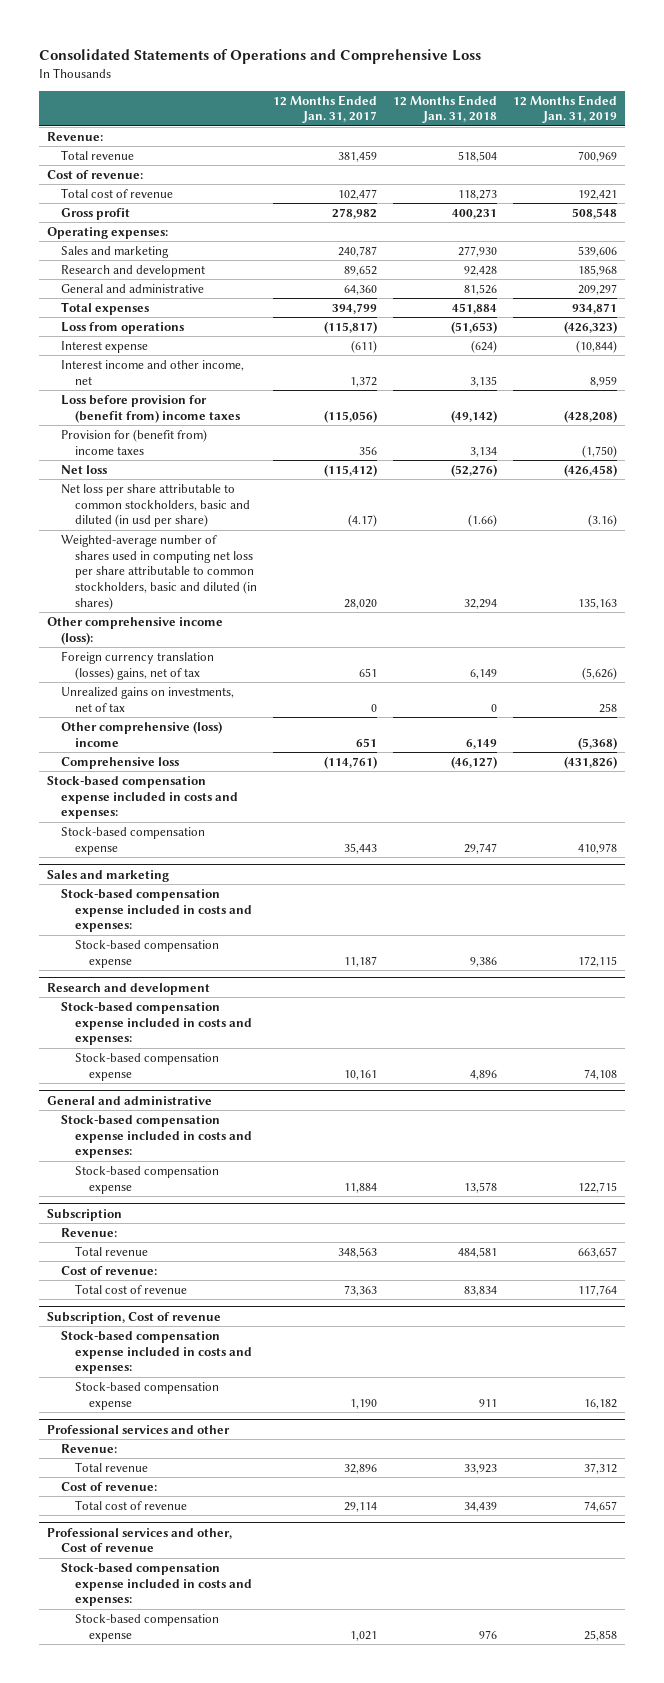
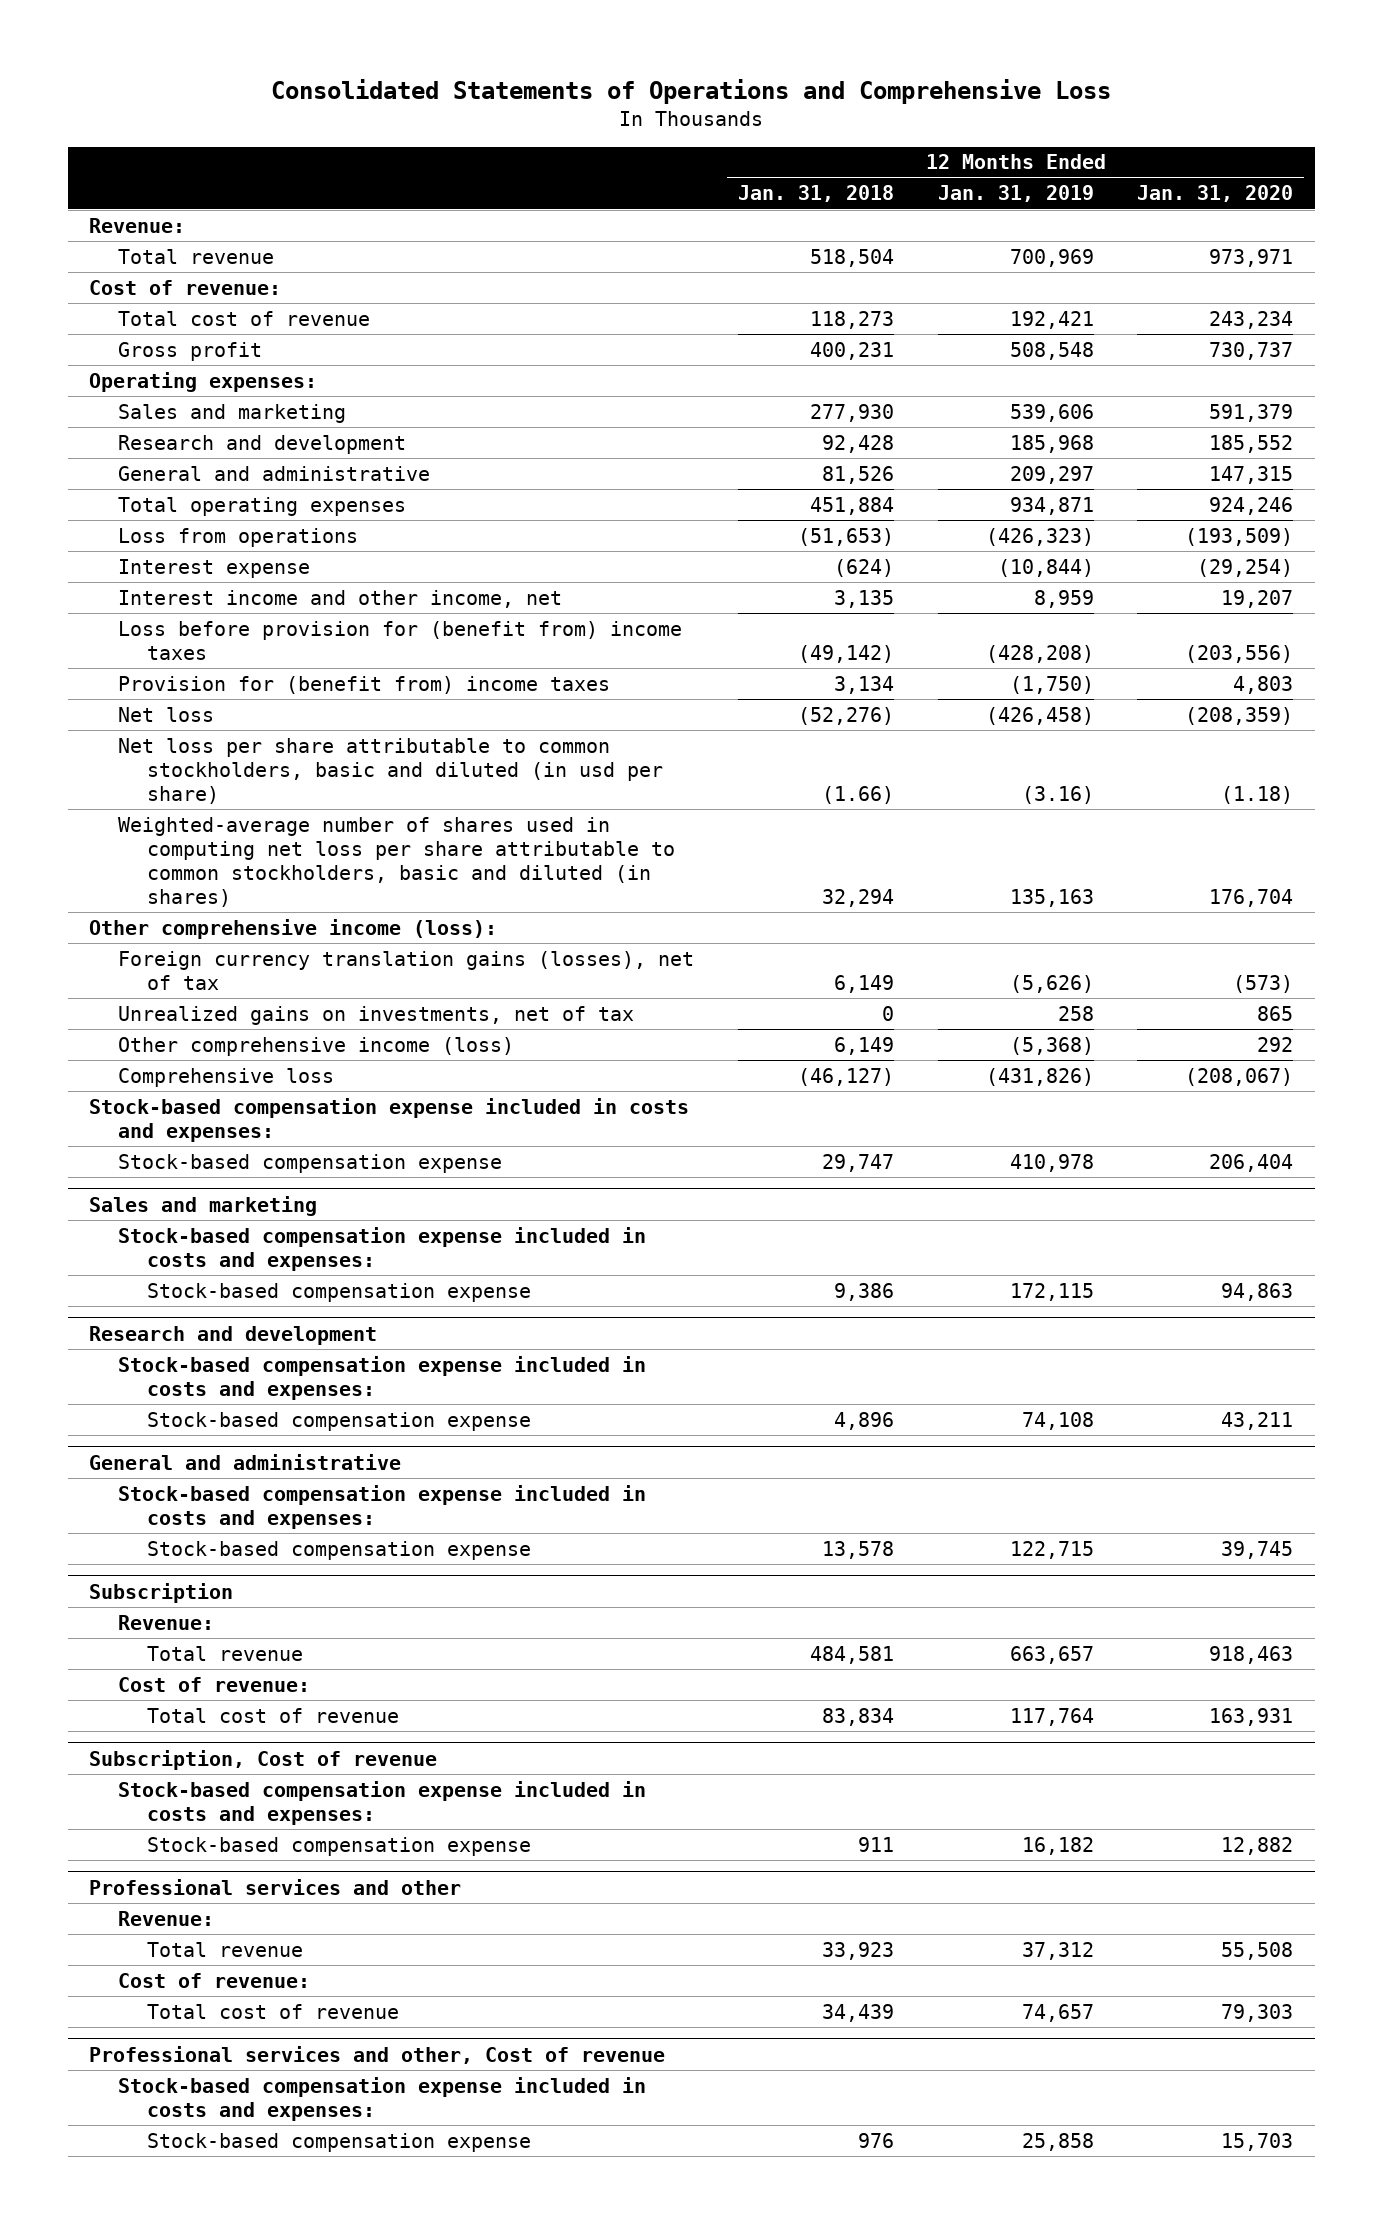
- | 12 Months Ended Jan. 31, 2017 | 12 Months Ended Jan. 31, 2018 | 12 Months Ended Jan. 31, 2019
+ | 12 Months Ended Jan. 31, 2018 | 12 Months Ended Jan. 31, 2019 | 12 Months Ended Jan. 31, 2020
- Total expenses | 394,799 | 451,884 | 934,871
+ Total operating expenses | 451,884 | 934,871 | 924,246
- Foreign currency translation (losses) gains, net of tax | 651 | 6,149 | (5,626)
+ Foreign currency translation gains (losses), net of tax | 6,149 | (5,626) | (573)
- Other comprehensive (loss) income | 651 | 6,149 | (5,368)
+ Other comprehensive income (loss) | 6,149 | (5,368) | 292

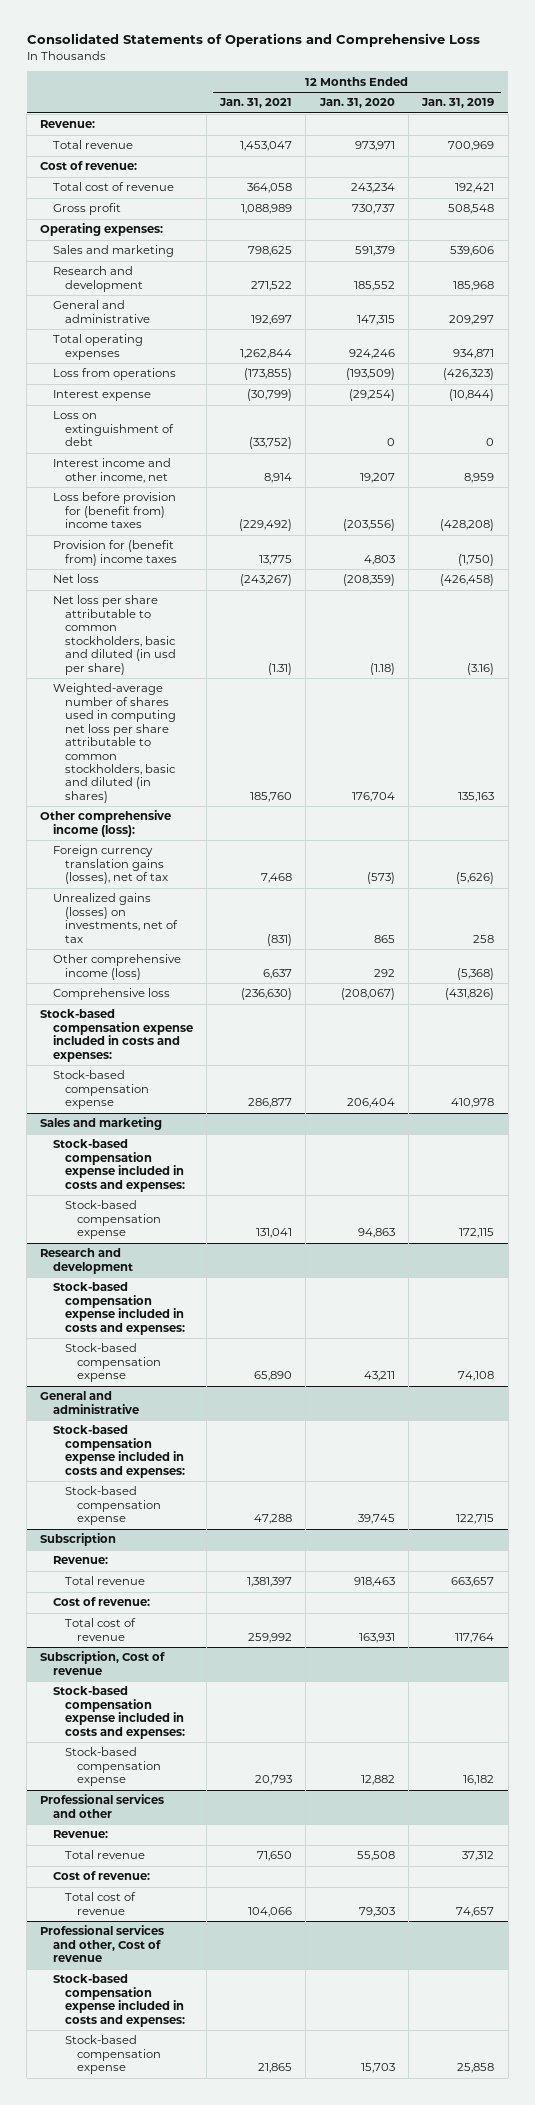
- | 12 Months Ended Jan. 31, 2018 | 12 Months Ended Jan. 31, 2019 | 12 Months Ended Jan. 31, 2020
+ | 12 Months Ended Jan. 31, 2021 | 12 Months Ended Jan. 31, 2020 | 12 Months Ended Jan. 31, 2019
+ Loss on extinguishment of debt | (33,752) | 0 | 0
- Unrealized gains on investments, net of tax | 0 | 258 | 865
+ Unrealized gains (losses) on investments, net of tax | (831) | 865 | 258

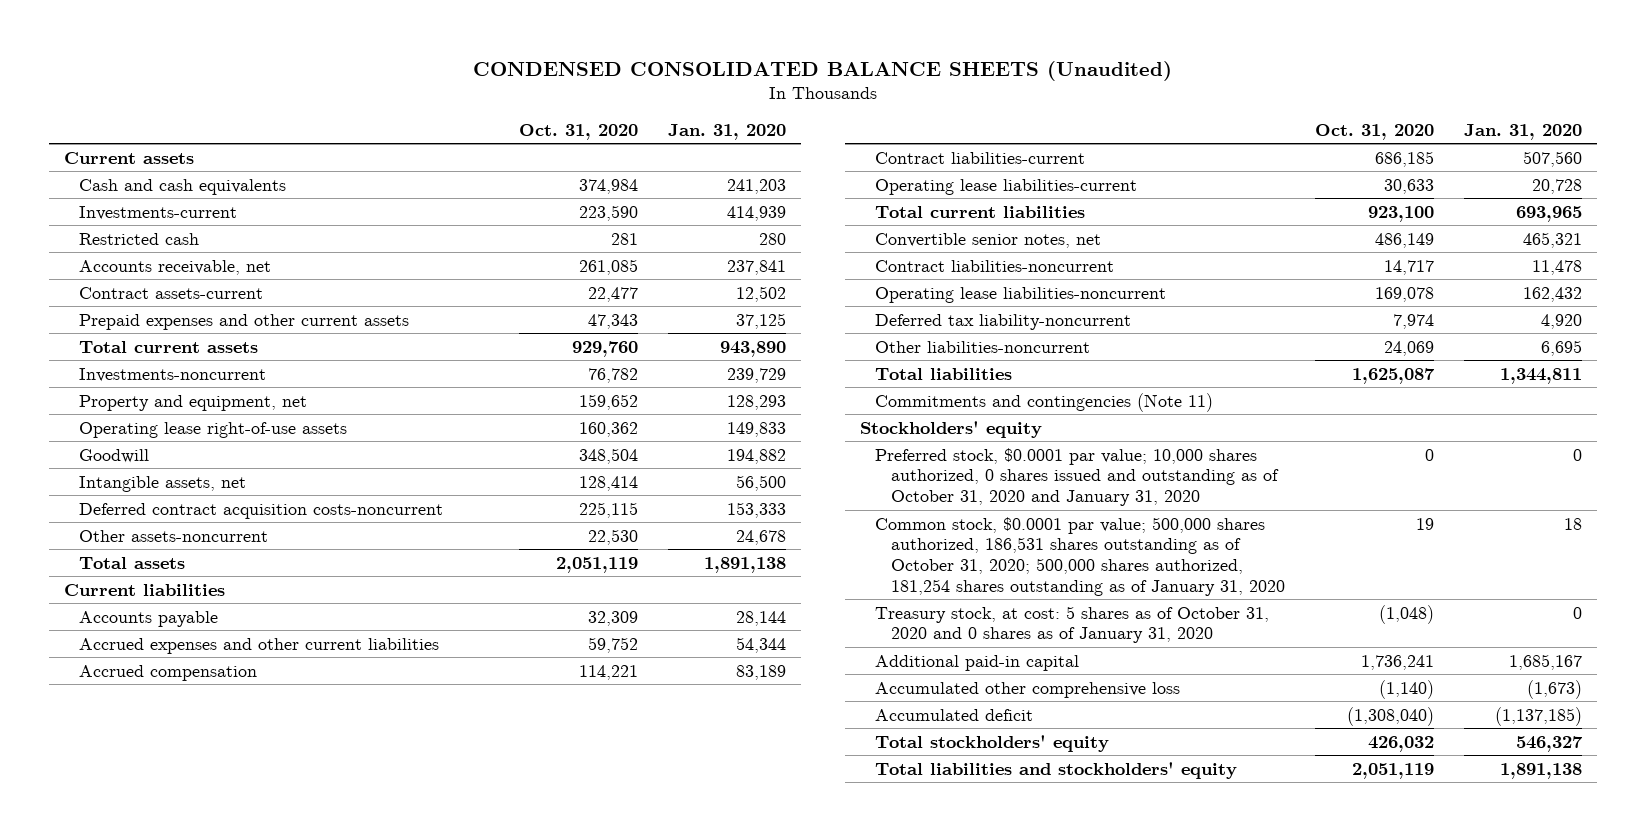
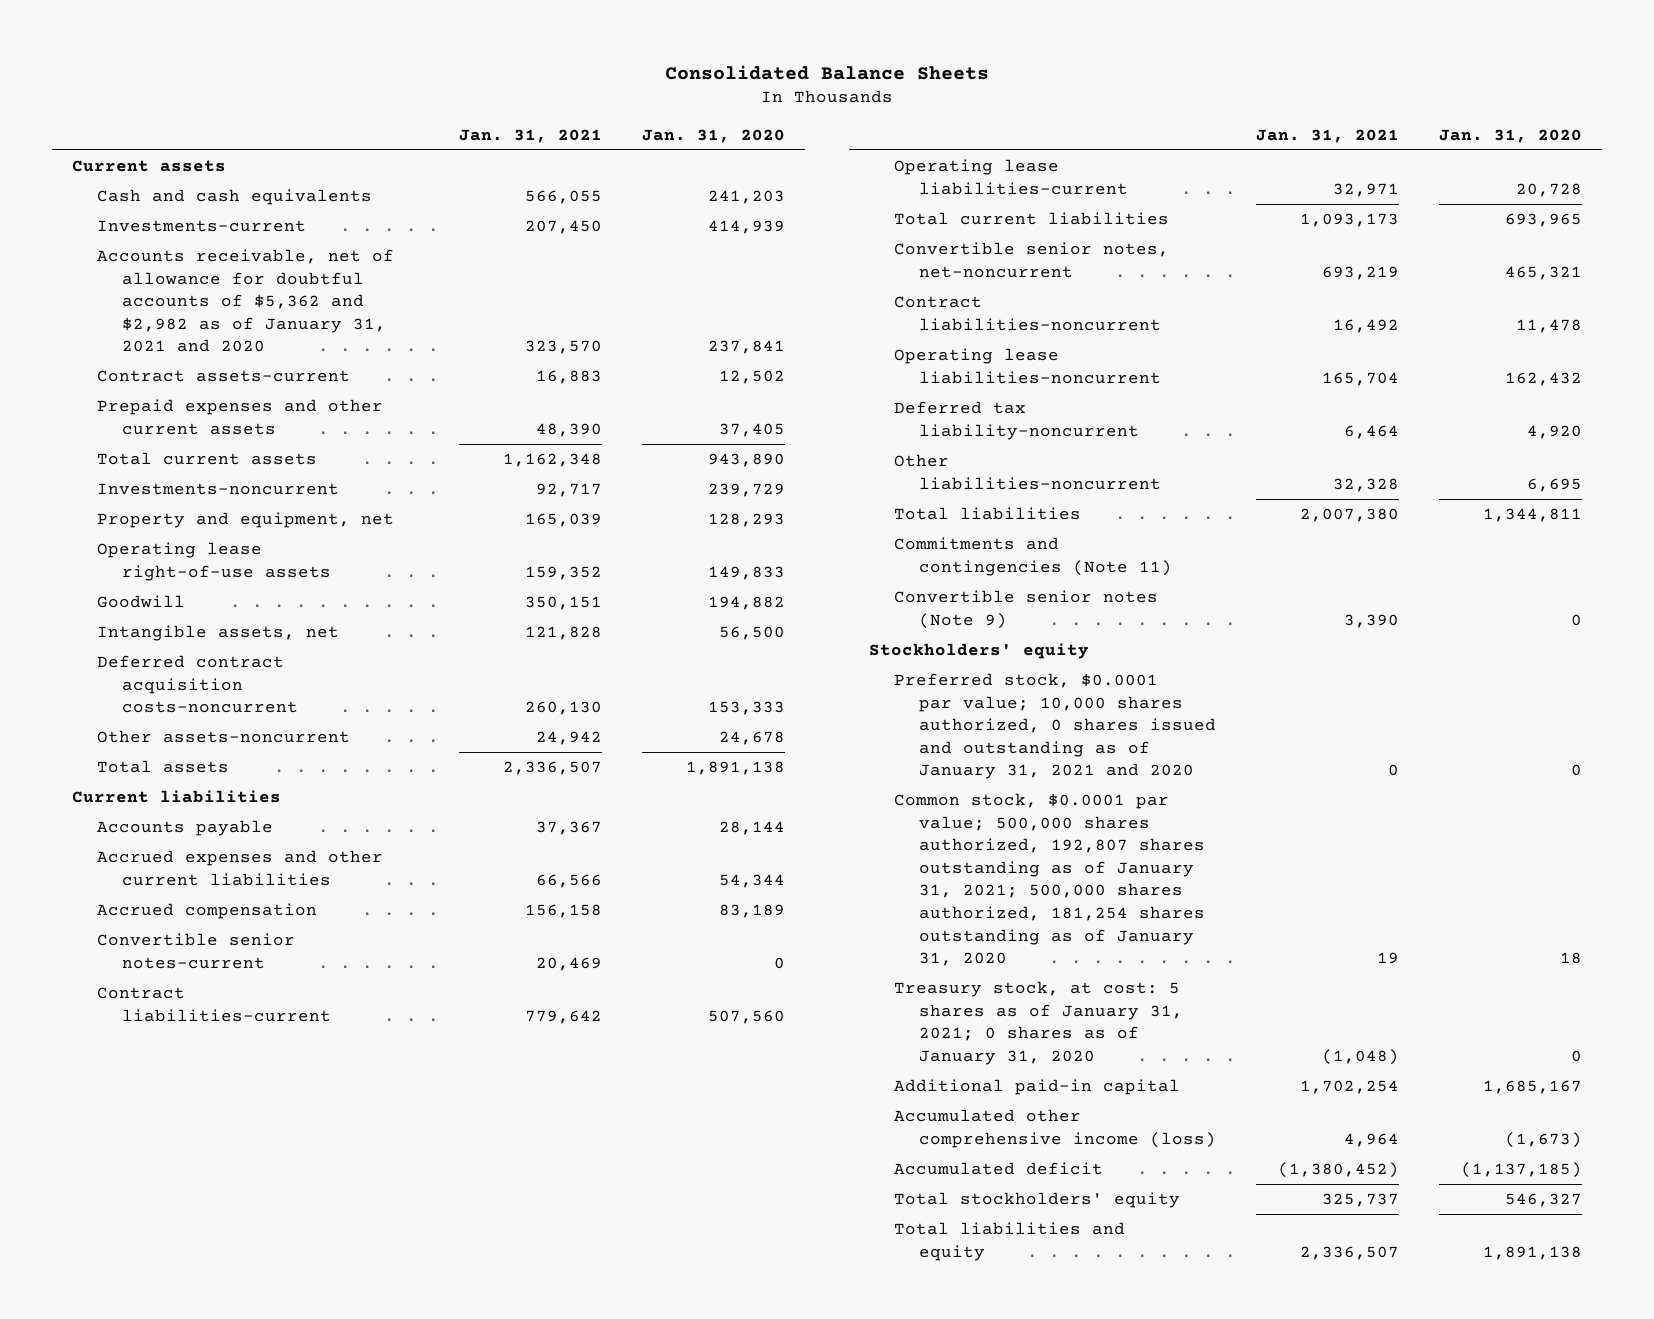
- CONDENSED CONSOLIDATED BALANCE SHEETS (Unaudited)
+ Consolidated Balance Sheets
- | Oct. 31, 2020 | Jan. 31, 2020
+ | Jan. 31, 2021 | Jan. 31, 2020
- Restricted cash | 281 | 280
- Accounts receivable, net | 261,085 | 237,841
+ Accounts receivable, net of allowance for doubtful accounts of $5,362 and $2,982 as of January 31, 2021 and 2020 | 323,570 | 237,841
- Prepaid expenses and other current assets | 47,343 | 37,125
+ Prepaid expenses and other current assets | 48,390 | 37,405
+ Convertible senior notes-current | 20,469 | 0
- Convertible senior notes, net | 486,149 | 465,321
+ Convertible senior notes, net-noncurrent | 693,219 | 465,321
+ Convertible senior notes (Note 9) | 3,390 | 0
- Preferred stock, $0.0001 par value; 10,000 shares authorized, 0 shares issued and outstanding as of October 31, 2020 and January 31, 2020 | 0 | 0
- Common stock, $0.0001 par value; 500,000 shares authorized, 186,531 shares outstanding as of October 31, 2020; 500,000 shares authorized, 181,254 shares outstanding as of January 31, 2020 | 19 | 18
- Treasury stock, at cost: 5 shares as of October 31, 2020 and 0 shares as of January 31, 2020 | (1,048) | 0
+ Preferred stock, $0.0001 par value; 10,000 shares authorized, 0 shares issued and outstanding as of January 31, 2021 and 2020 | 0 | 0
+ Common stock, $0.0001 par value; 500,000 shares authorized, 192,807 shares outstanding as of January 31, 2021; 500,000 shares authorized, 181,254 shares outstanding as of January 31, 2020 | 19 | 18
+ Treasury stock, at cost: 5 shares as of January 31, 2021; 0 shares as of January 31, 2020 | (1,048) | 0
- Accumulated other comprehensive loss | (1,140) | (1,673)
+ Accumulated other comprehensive income (loss) | 4,964 | (1,673)
- Total liabilities and stockholders' equity | 2,051,119 | 1,891,138
+ Total liabilities and equity | 2,336,507 | 1,891,138

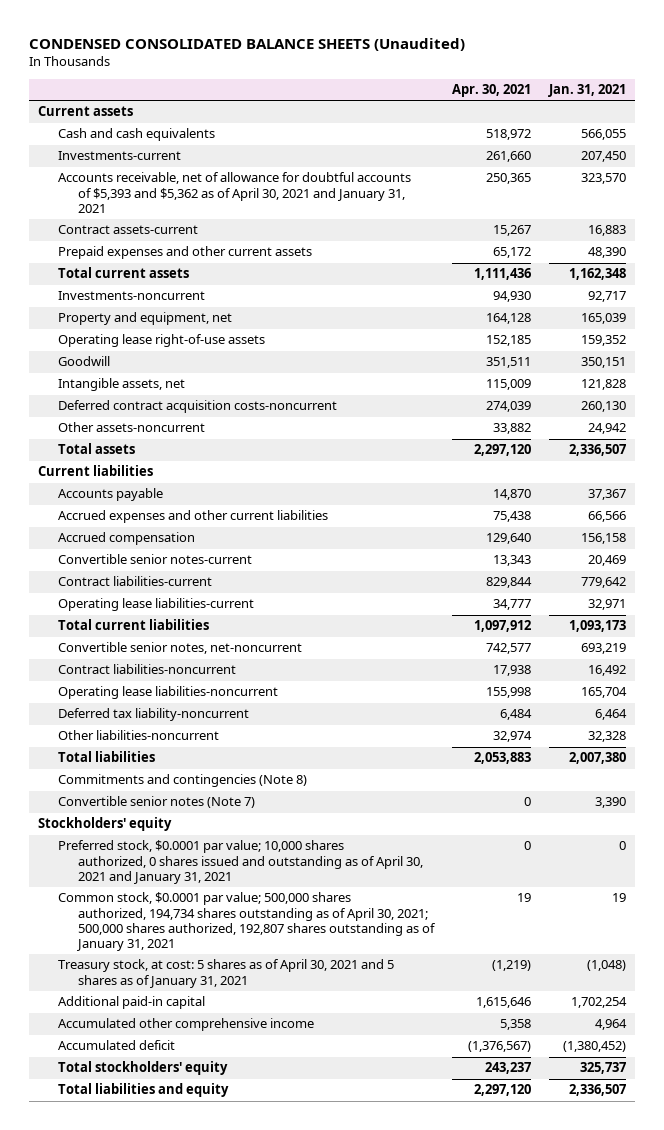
- Consolidated Balance Sheets
+ CONDENSED CONSOLIDATED BALANCE SHEETS (Unaudited)
- | Jan. 31, 2021 | Jan. 31, 2020
+ | Apr. 30, 2021 | Jan. 31, 2021
- Accounts receivable, net of allowance for doubtful accounts of $5,362 and $2,982 as of January 31, 2021 and 2020 | 323,570 | 237,841
+ Accounts receivable, net of allowance for doubtful accounts of $5,393 and $5,362 as of April 30, 2021 and January 31, 2021 | 250,365 | 323,570
- Commitments and contingencies (Note 11)
- Convertible senior notes (Note 9) | 3,390 | 0
+ Commitments and contingencies (Note 8)
+ Convertible senior notes (Note 7) | 0 | 3,390
- Preferred stock, $0.0001 par value; 10,000 shares authorized, 0 shares issued and outstanding as of January 31, 2021 and 2020 | 0 | 0
- Common stock, $0.0001 par value; 500,000 shares authorized, 192,807 shares outstanding as of January 31, 2021; 500,000 shares authorized, 181,254 shares outstanding as of January 31, 2020 | 19 | 18
- Treasury stock, at cost: 5 shares as of January 31, 2021; 0 shares as of January 31, 2020 | (1,048) | 0
+ Preferred stock, $0.0001 par value; 10,000 shares authorized, 0 shares issued and outstanding as of April 30, 2021 and January 31, 2021 | 0 | 0
+ Common stock, $0.0001 par value; 500,000 shares authorized, 194,734 shares outstanding as of April 30, 2021; 500,000 shares authorized, 192,807 shares outstanding as of January 31, 2021 | 19 | 19
+ Treasury stock, at cost: 5 shares as of April 30, 2021 and 5 shares as of January 31, 2021 | (1,219) | (1,048)
- Accumulated other comprehensive income (loss) | 4,964 | (1,673)
+ Accumulated other comprehensive income | 5,358 | 4,964

